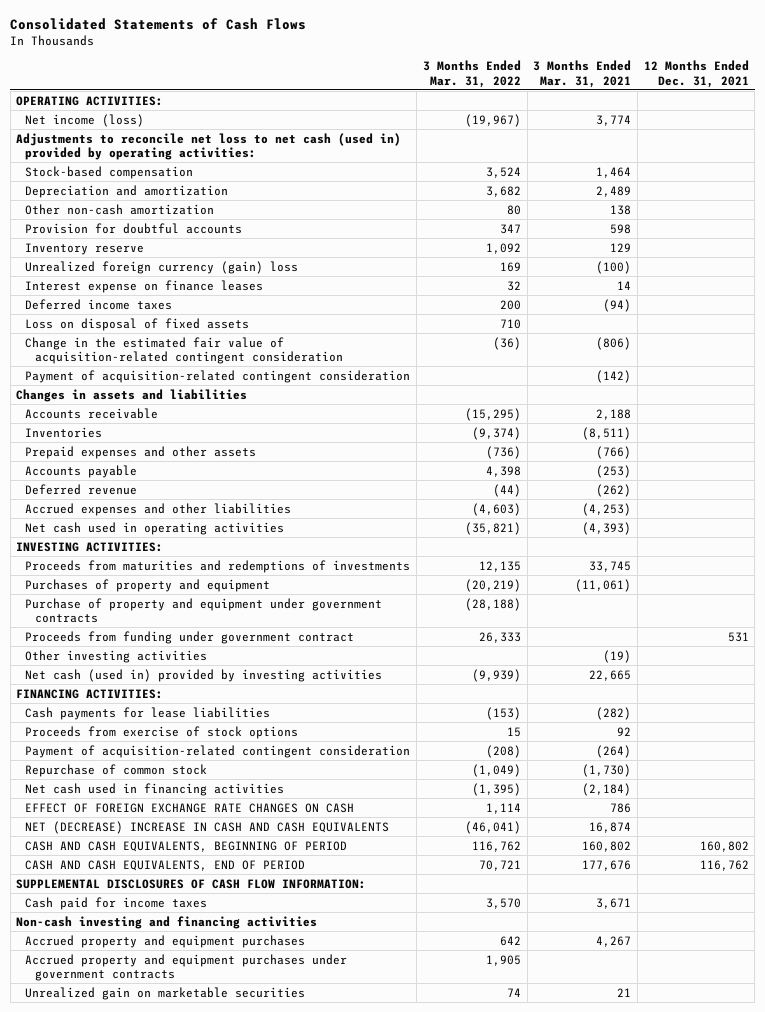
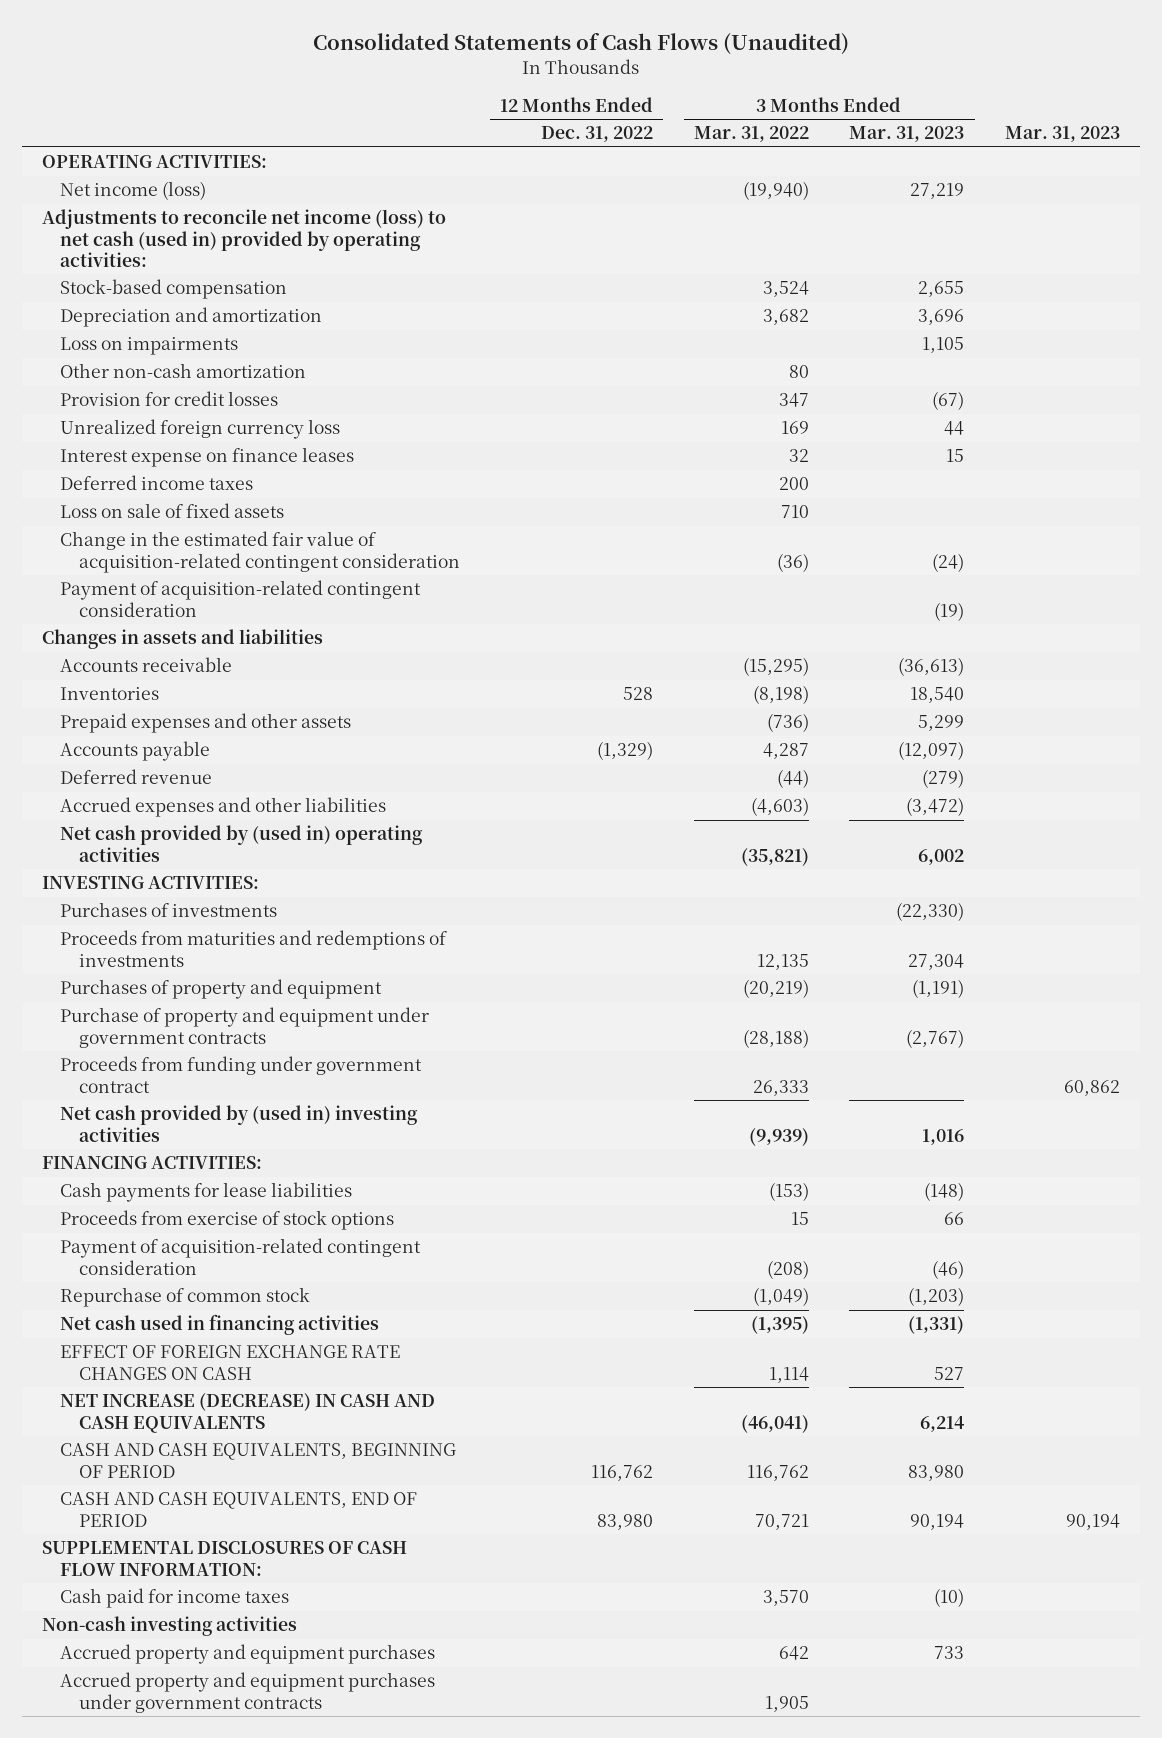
- Consolidated Statements of Cash Flows
+ Consolidated Statements of Cash Flows (Unaudited)
- | 3 Months Ended Mar. 31, 2022 | 3 Months Ended Mar. 31, 2021 | 12 Months Ended Dec. 31, 2021
+ | 12 Months Ended Dec. 31, 2022 | 3 Months Ended Mar. 31, 2022 | 3 Months Ended Mar. 31, 2023 | Mar. 31, 2023
- Net income (loss) | (19,967) | 3,774 |
- Adjustments to reconcile net loss to net cash (used in) provided by operating activities:
+ Net income (loss) | | (19,940) | 27,219 |
+ Adjustments to reconcile net income (loss) to net cash (used in) provided by operating activities:
+ Loss on impairments | | | 1,105 |
- Provision for doubtful accounts | 347 | 598 |
- Inventory reserve | 1,092 | 129 |
- Unrealized foreign currency (gain) loss | 169 | (100) |
+ Provision for credit losses | | 347 | (67) |
+ Unrealized foreign currency loss | | 169 | 44 |
- Loss on disposal of fixed assets | 710 | |
+ Loss on sale of fixed assets | | 710 | |
- Inventories | (9,374) | (8,511) |
+ Inventories | 528 | (8,198) | 18,540 |
- Accounts payable | 4,398 | (253) |
+ Accounts payable | (1,329) | 4,287 | (12,097) |
- Net cash used in operating activities | (35,821) | (4,393) |
+ Net cash provided by (used in) operating activities | | (35,821) | 6,002 |
+ Purchases of investments | | | (22,330) |
- Other investing activities | | (19) |
- Net cash (used in) provided by investing activities | (9,939) | 22,665 |
+ Net cash provided by (used in) investing activities | | (9,939) | 1,016 |
- NET (DECREASE) INCREASE IN CASH AND CASH EQUIVALENTS | (46,041) | 16,874 |
+ NET INCREASE (DECREASE) IN CASH AND CASH EQUIVALENTS | | (46,041) | 6,214 |
- Non-cash investing and financing activities
+ Non-cash investing activities
- Unrealized gain on marketable securities | 74 | 21 |

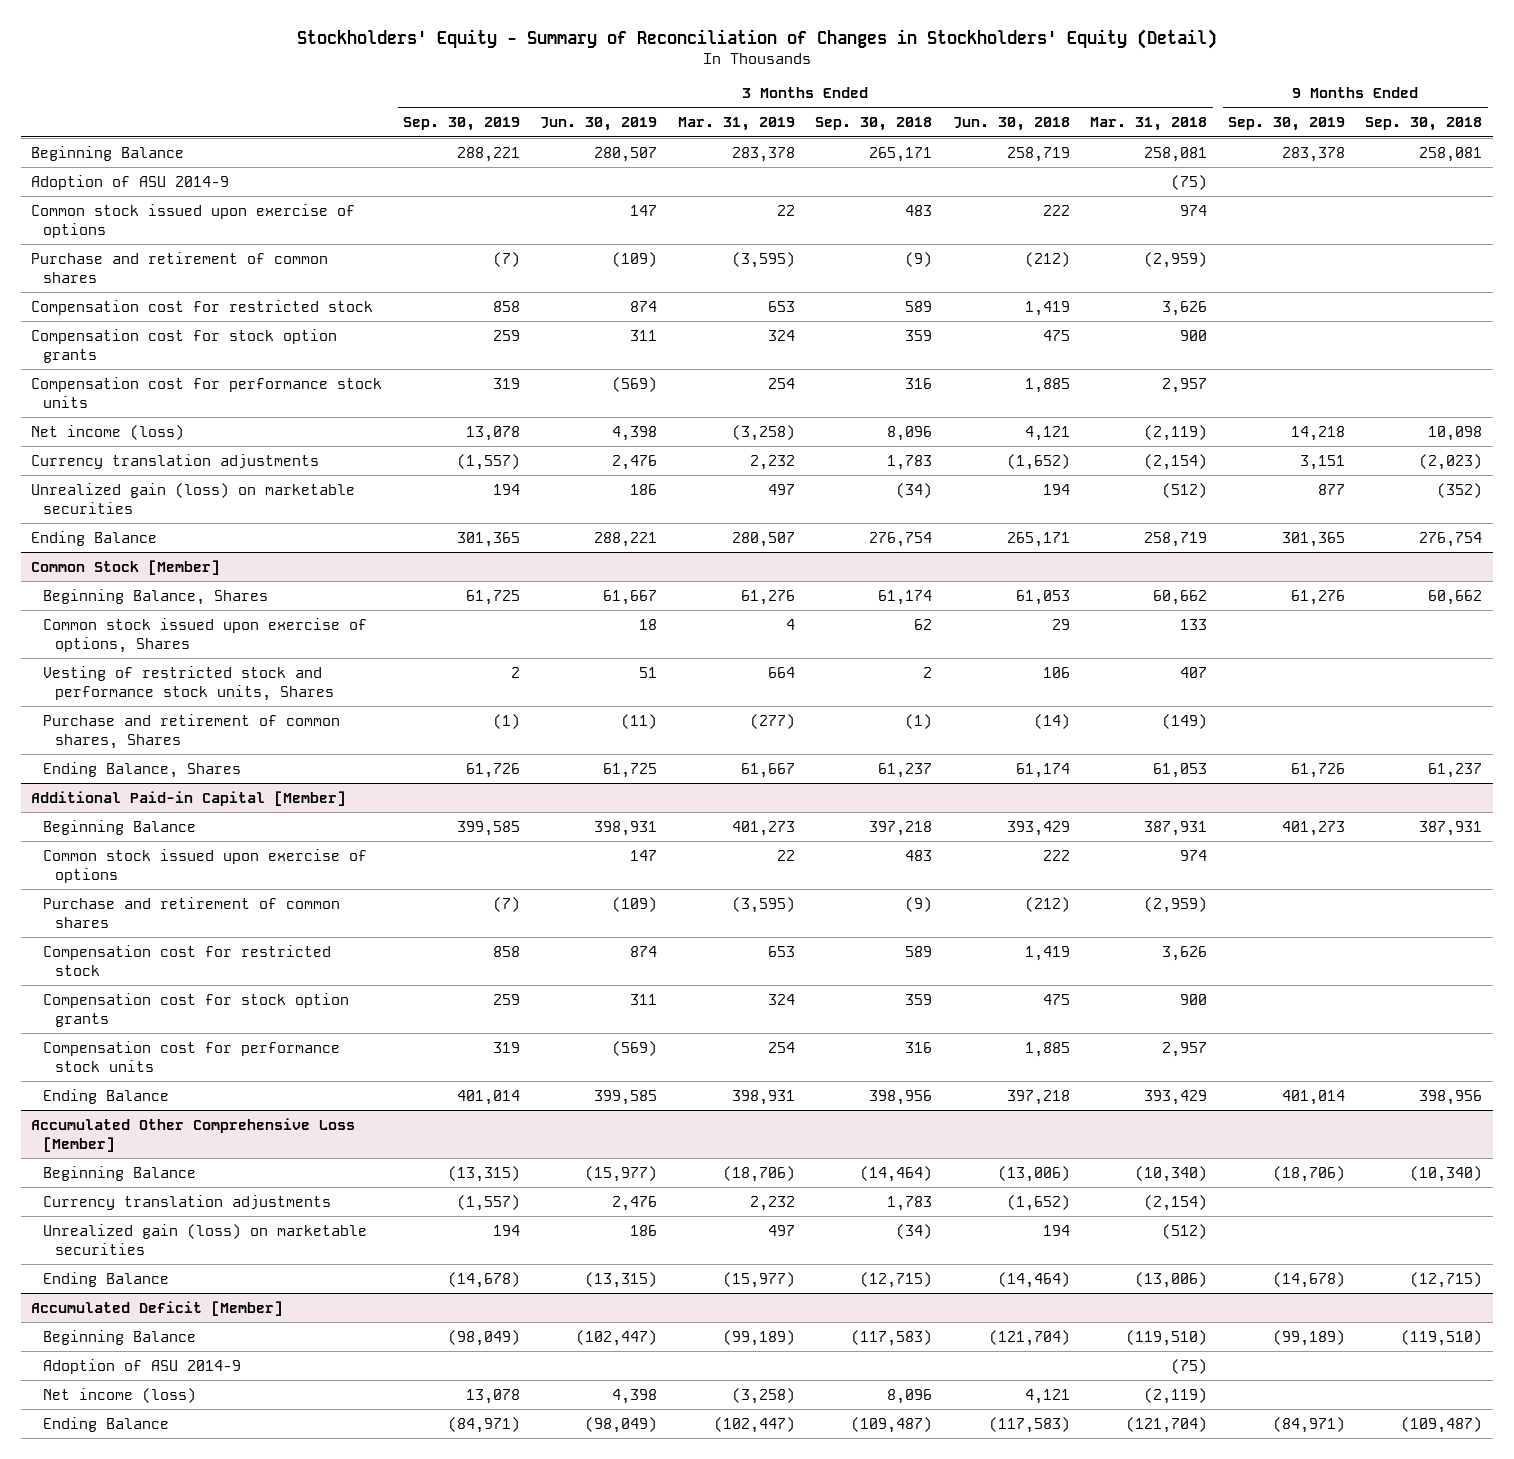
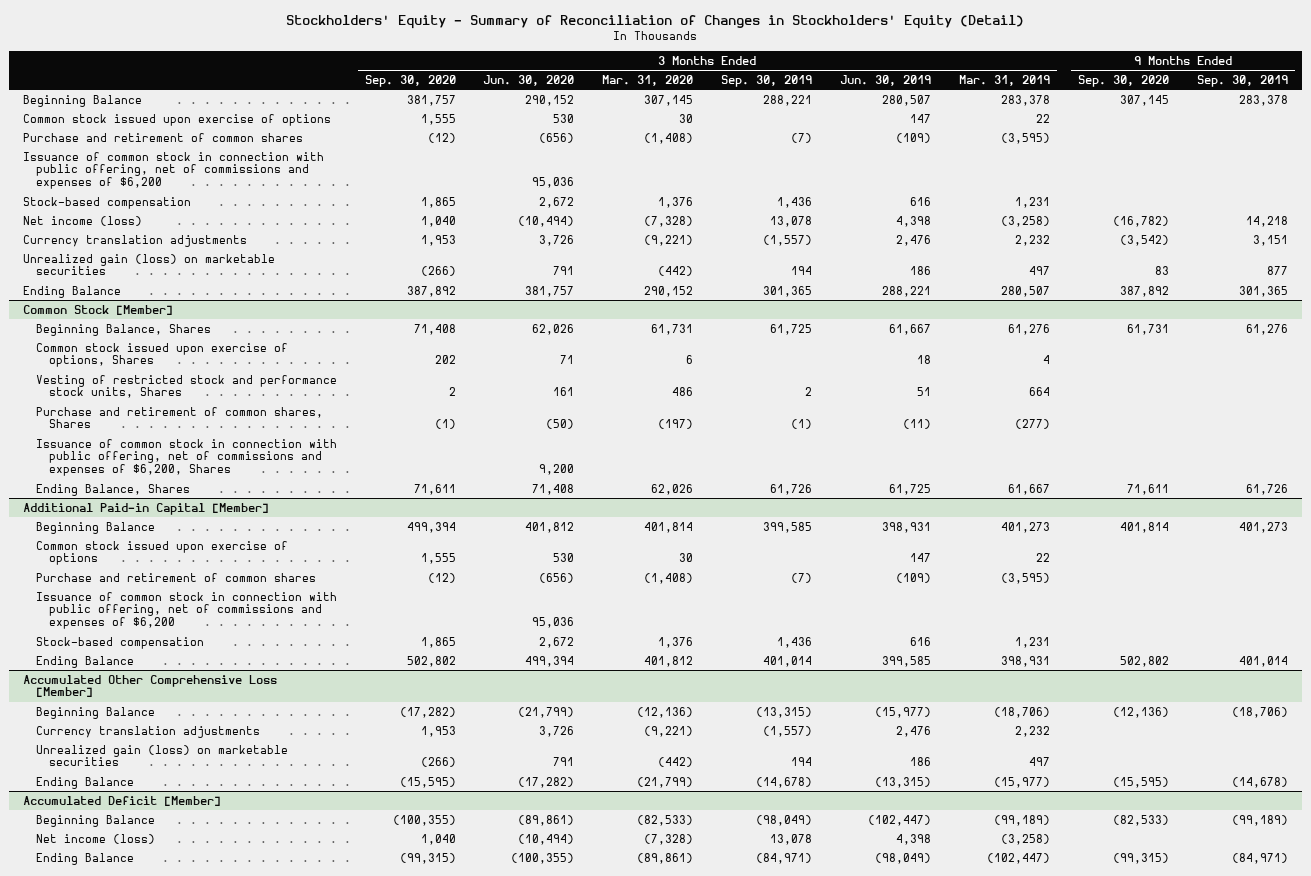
- | 3 Months Ended Sep. 30, 2019 | 3 Months Ended Jun. 30, 2019 | 3 Months Ended Mar. 31, 2019 | 3 Months Ended Sep. 30, 2018 | 3 Months Ended Jun. 30, 2018 | 3 Months Ended Mar. 31, 2018 | 9 Months Ended Sep. 30, 2019 | 9 Months Ended Sep. 30, 2018
+ | 3 Months Ended Sep. 30, 2020 | 3 Months Ended Jun. 30, 2020 | 3 Months Ended Mar. 31, 2020 | 3 Months Ended Sep. 30, 2019 | 3 Months Ended Jun. 30, 2019 | 3 Months Ended Mar. 31, 2019 | 9 Months Ended Sep. 30, 2020 | 9 Months Ended Sep. 30, 2019
- Adoption of ASU 2014-9 | | | | | | (75) | |
- Compensation cost for restricted stock | 858 | 874 | 653 | 589 | 1,419 | 3,626 | |
- Compensation cost for stock option grants | 259 | 311 | 324 | 359 | 475 | 900 | |
- Compensation cost for performance stock units | 319 | (569) | 254 | 316 | 1,885 | 2,957 | |
+ Issuance of common stock in connection with public offering, net of commissions and expenses of $6,200 | | 95,036 | | | | | |
+ Stock-based compensation | 1,865 | 2,672 | 1,376 | 1,436 | 616 | 1,231 | |
@ Common Stock [Member]
+ Issuance of common stock in connection with public offering, net of commissions and expenses of $6,200, Shares | | 9,200 | | | | | |
@ Additional Paid-in Capital [Member]
- Compensation cost for restricted stock | 858 | 874 | 653 | 589 | 1,419 | 3,626 | |
- Compensation cost for stock option grants | 259 | 311 | 324 | 359 | 475 | 900 | |
- Compensation cost for performance stock units | 319 | (569) | 254 | 316 | 1,885 | 2,957 | |
+ Issuance of common stock in connection with public offering, net of commissions and expenses of $6,200 | | 95,036 | | | | | |
+ Stock-based compensation | 1,865 | 2,672 | 1,376 | 1,436 | 616 | 1,231 | |
@ Accumulated Deficit [Member]
- Adoption of ASU 2014-9 | | | | | | (75) | |

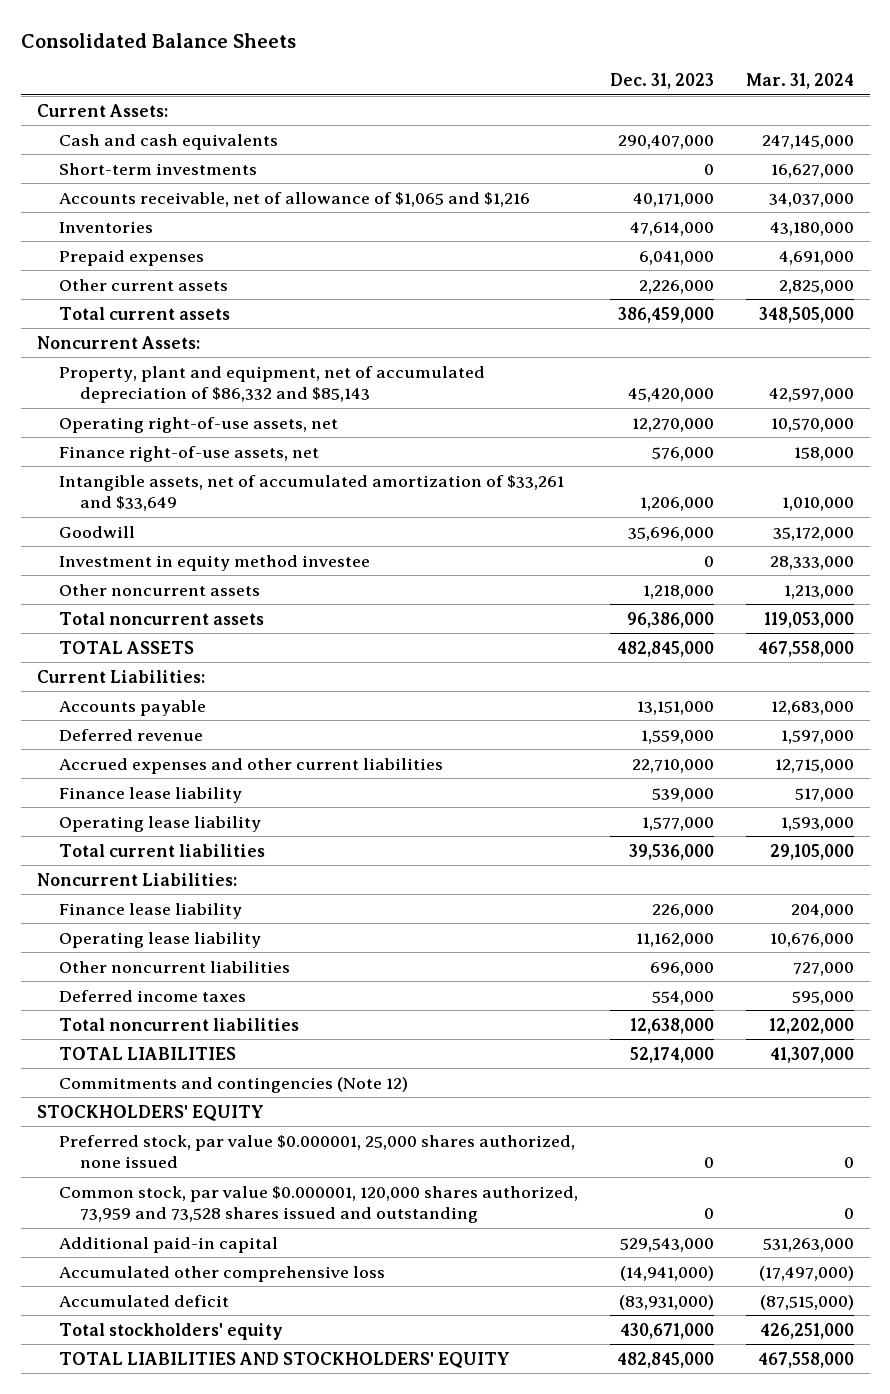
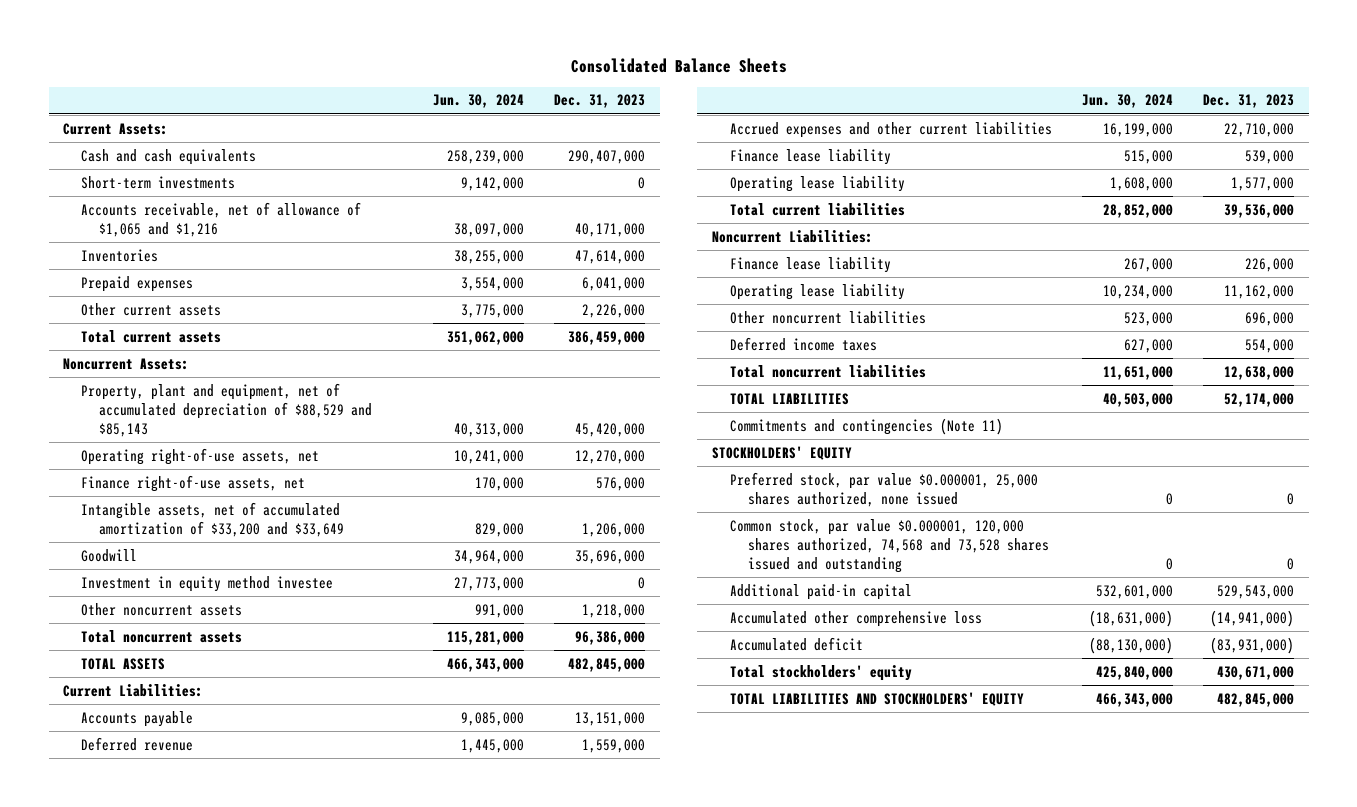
- | Dec. 31, 2023 | Mar. 31, 2024
+ | Jun. 30, 2024 | Dec. 31, 2023
- Property, plant and equipment, net of accumulated depreciation of $86,332 and $85,143 | 45,420,000 | 42,597,000
+ Property, plant and equipment, net of accumulated depreciation of $88,529 and $85,143 | 40,313,000 | 45,420,000
- Intangible assets, net of accumulated amortization of $33,261 and $33,649 | 1,206,000 | 1,010,000
+ Intangible assets, net of accumulated amortization of $33,200 and $33,649 | 829,000 | 1,206,000
- Commitments and contingencies (Note 12)
+ Commitments and contingencies (Note 11)
- Common stock, par value $0.000001, 120,000 shares authorized, 73,959 and 73,528 shares issued and outstanding | 0 | 0
+ Common stock, par value $0.000001, 120,000 shares authorized, 74,568 and 73,528 shares issued and outstanding | 0 | 0

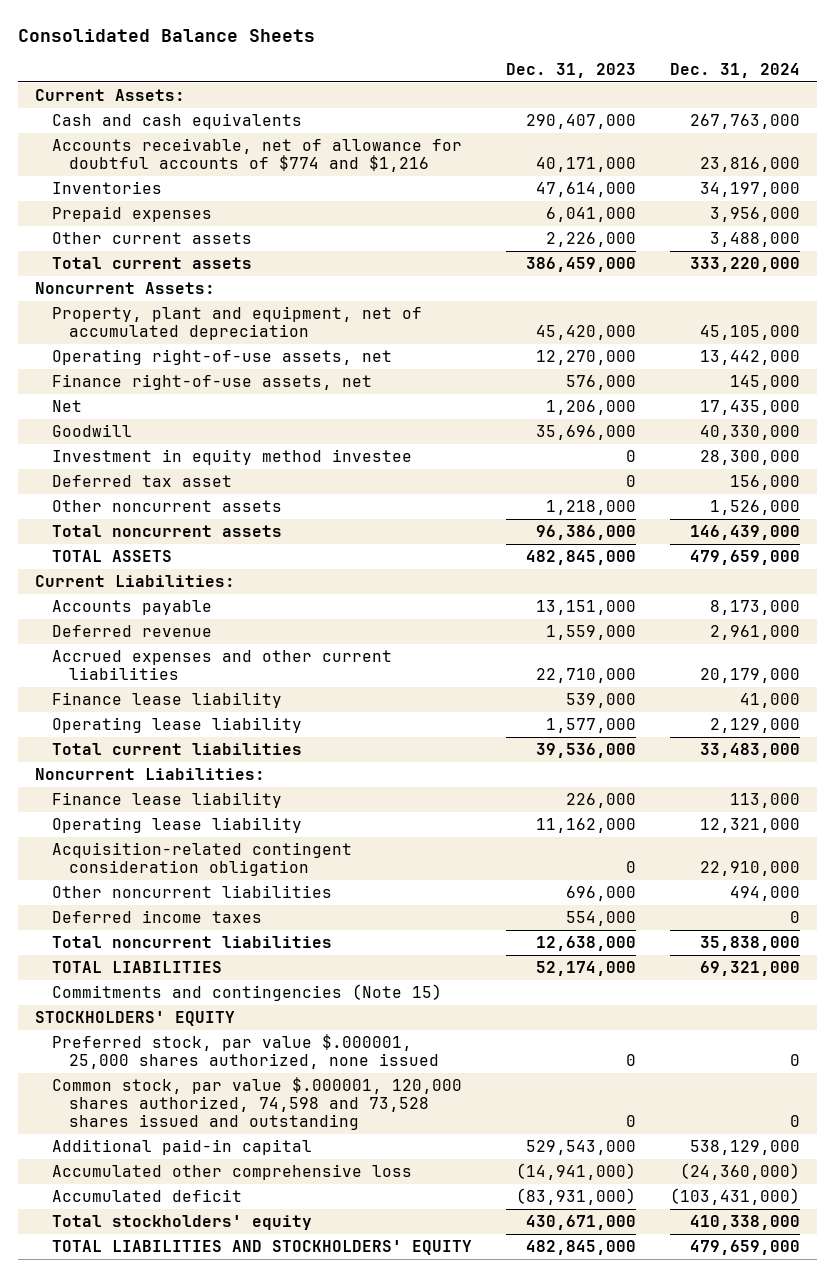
- | Jun. 30, 2024 | Dec. 31, 2023
+ | Dec. 31, 2023 | Dec. 31, 2024
- Short-term investments | 9,142,000 | 0
- Accounts receivable, net of allowance of $1,065 and $1,216 | 38,097,000 | 40,171,000
+ Accounts receivable, net of allowance for doubtful accounts of $774 and $1,216 | 40,171,000 | 23,816,000
- Property, plant and equipment, net of accumulated depreciation of $88,529 and $85,143 | 40,313,000 | 45,420,000
+ Property, plant and equipment, net of accumulated depreciation | 45,420,000 | 45,105,000
- Intangible assets, net of accumulated amortization of $33,200 and $33,649 | 829,000 | 1,206,000
+ Net | 1,206,000 | 17,435,000
+ Deferred tax asset | 0 | 156,000
+ Acquisition-related contingent consideration obligation | 0 | 22,910,000
- Commitments and contingencies (Note 11)
+ Commitments and contingencies (Note 15)
- Preferred stock, par value $0.000001, 25,000 shares authorized, none issued | 0 | 0
- Common stock, par value $0.000001, 120,000 shares authorized, 74,568 and 73,528 shares issued and outstanding | 0 | 0
+ Preferred stock, par value $.000001, 25,000 shares authorized, none issued | 0 | 0
+ Common stock, par value $.000001, 120,000 shares authorized, 74,598 and 73,528 shares issued and outstanding | 0 | 0

